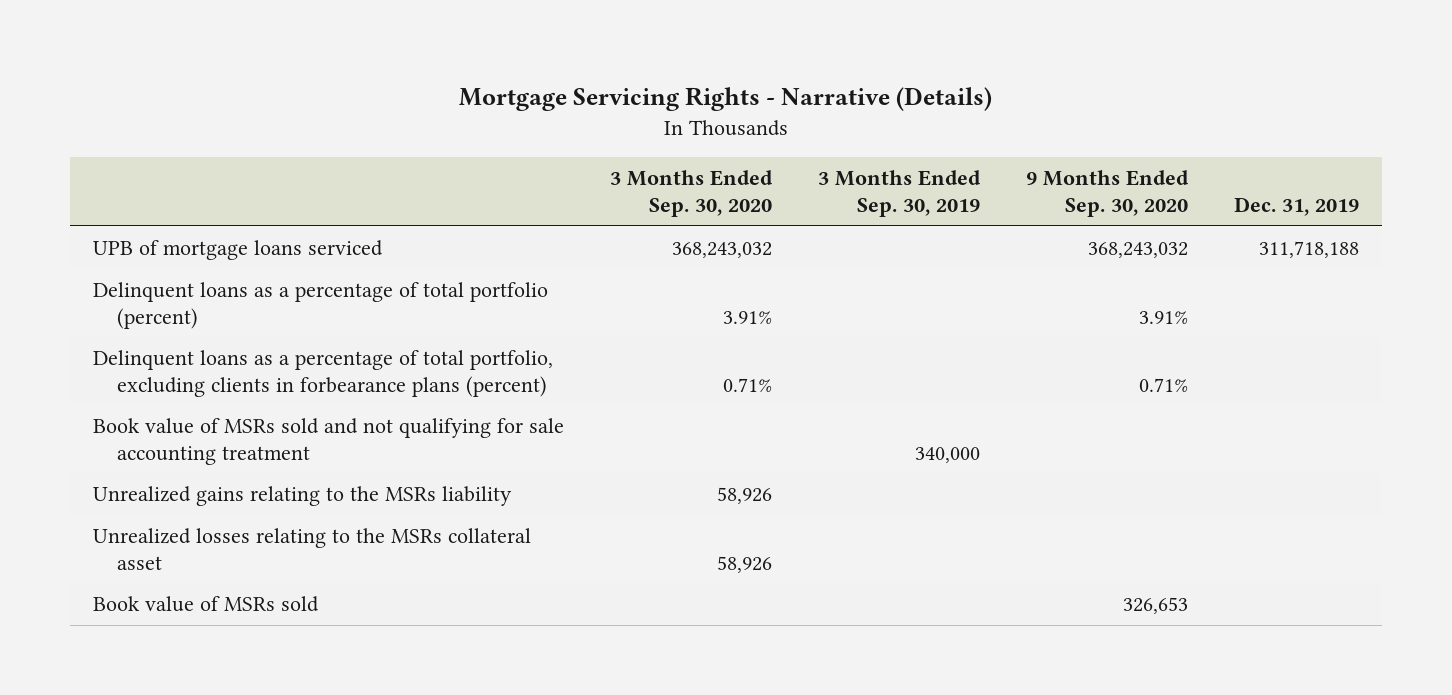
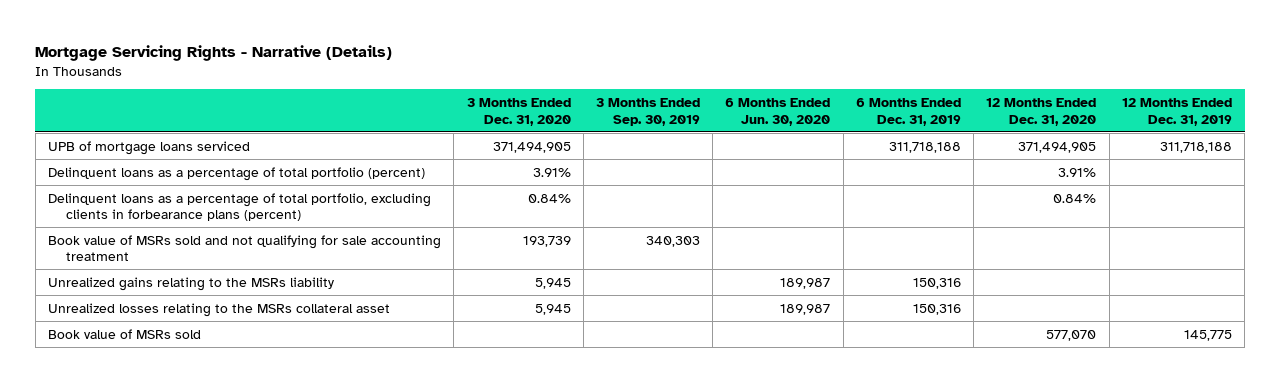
- | 3 Months Ended Sep. 30, 2020 | 3 Months Ended Sep. 30, 2019 | 9 Months Ended Sep. 30, 2020 | Dec. 31, 2019
+ | 3 Months Ended Dec. 31, 2020 | 3 Months Ended Sep. 30, 2019 | 6 Months Ended Jun. 30, 2020 | 6 Months Ended Dec. 31, 2019 | 12 Months Ended Dec. 31, 2020 | 12 Months Ended Dec. 31, 2019
- Book value of MSRs sold and not qualifying for sale accounting treatment | | 340,000 | |
+ Book value of MSRs sold and not qualifying for sale accounting treatment | 193,739 | 340,303 | | | |

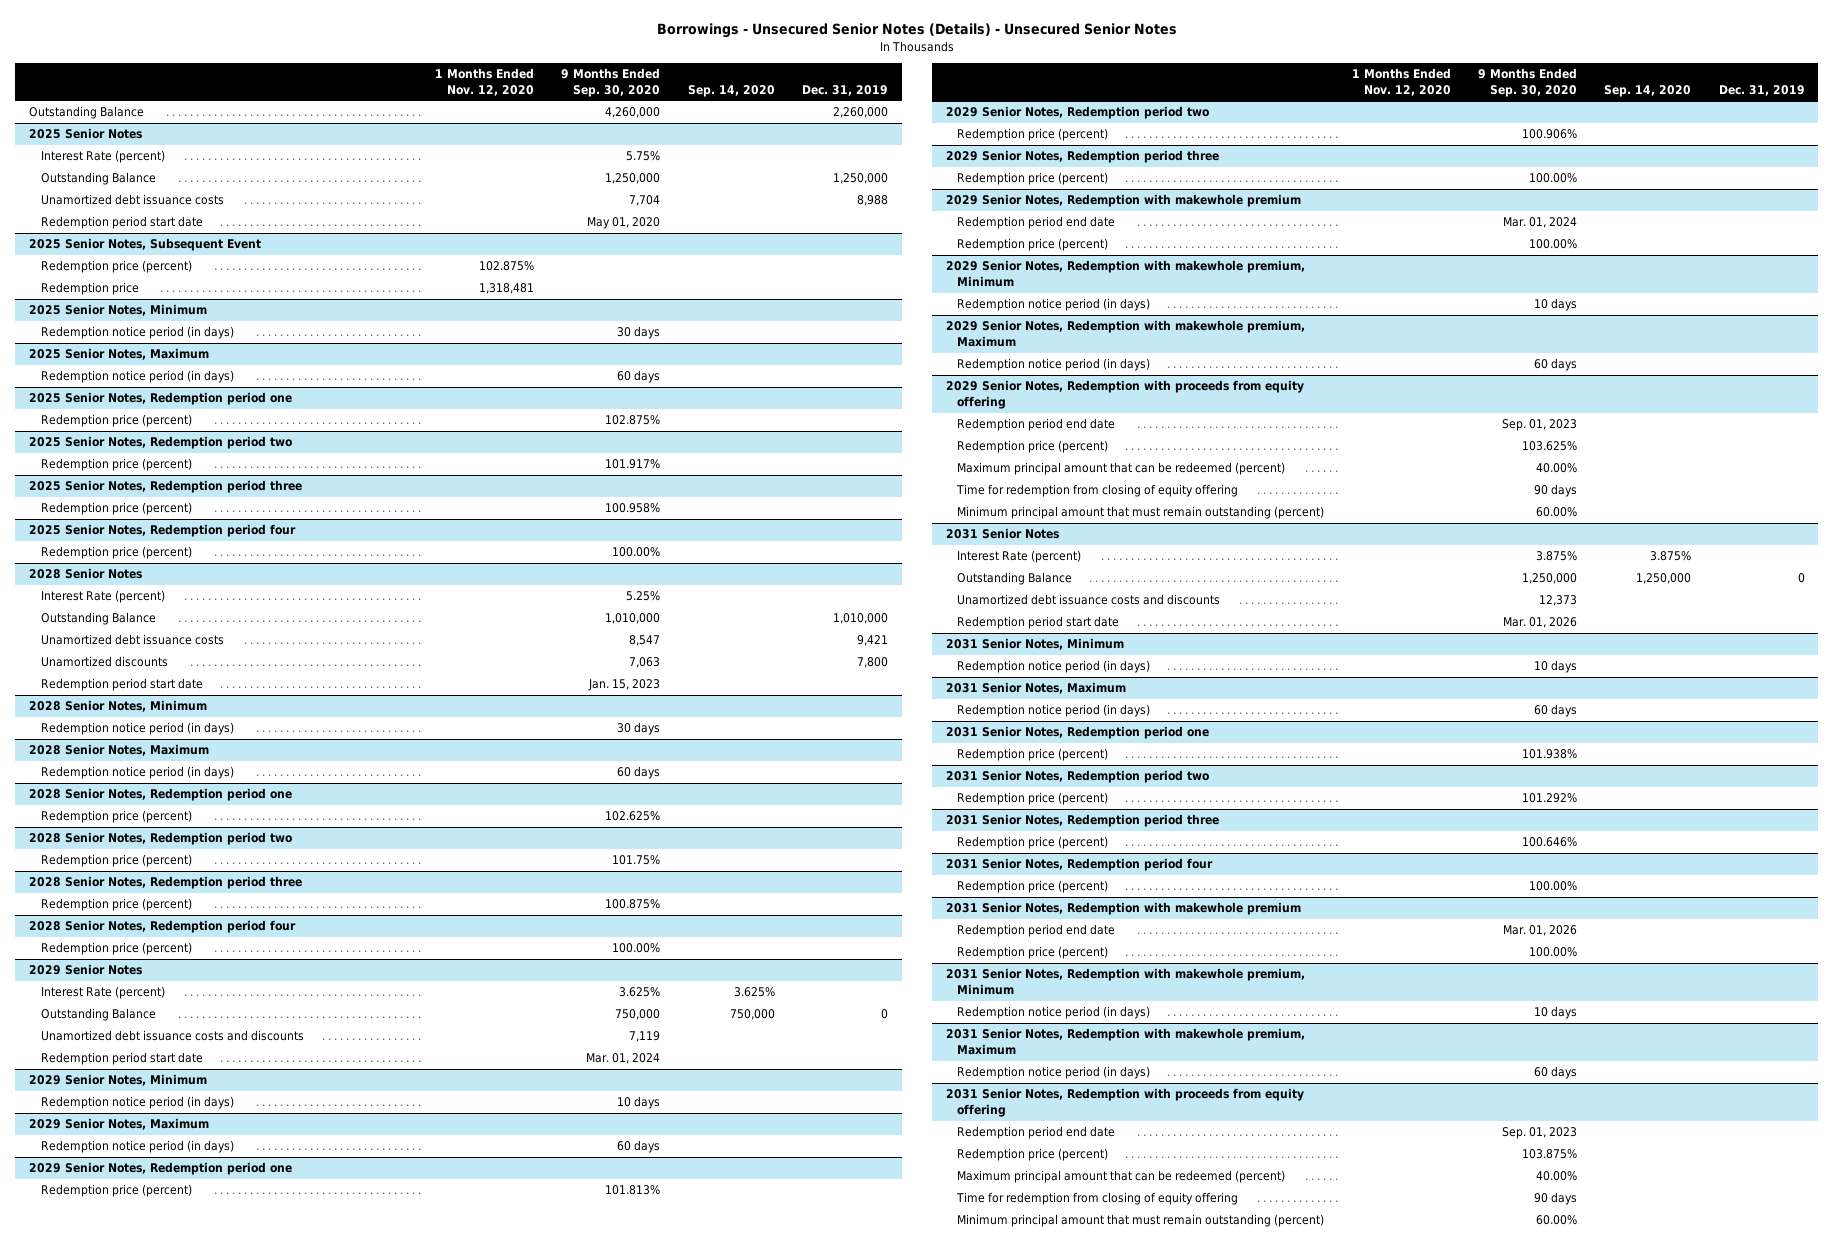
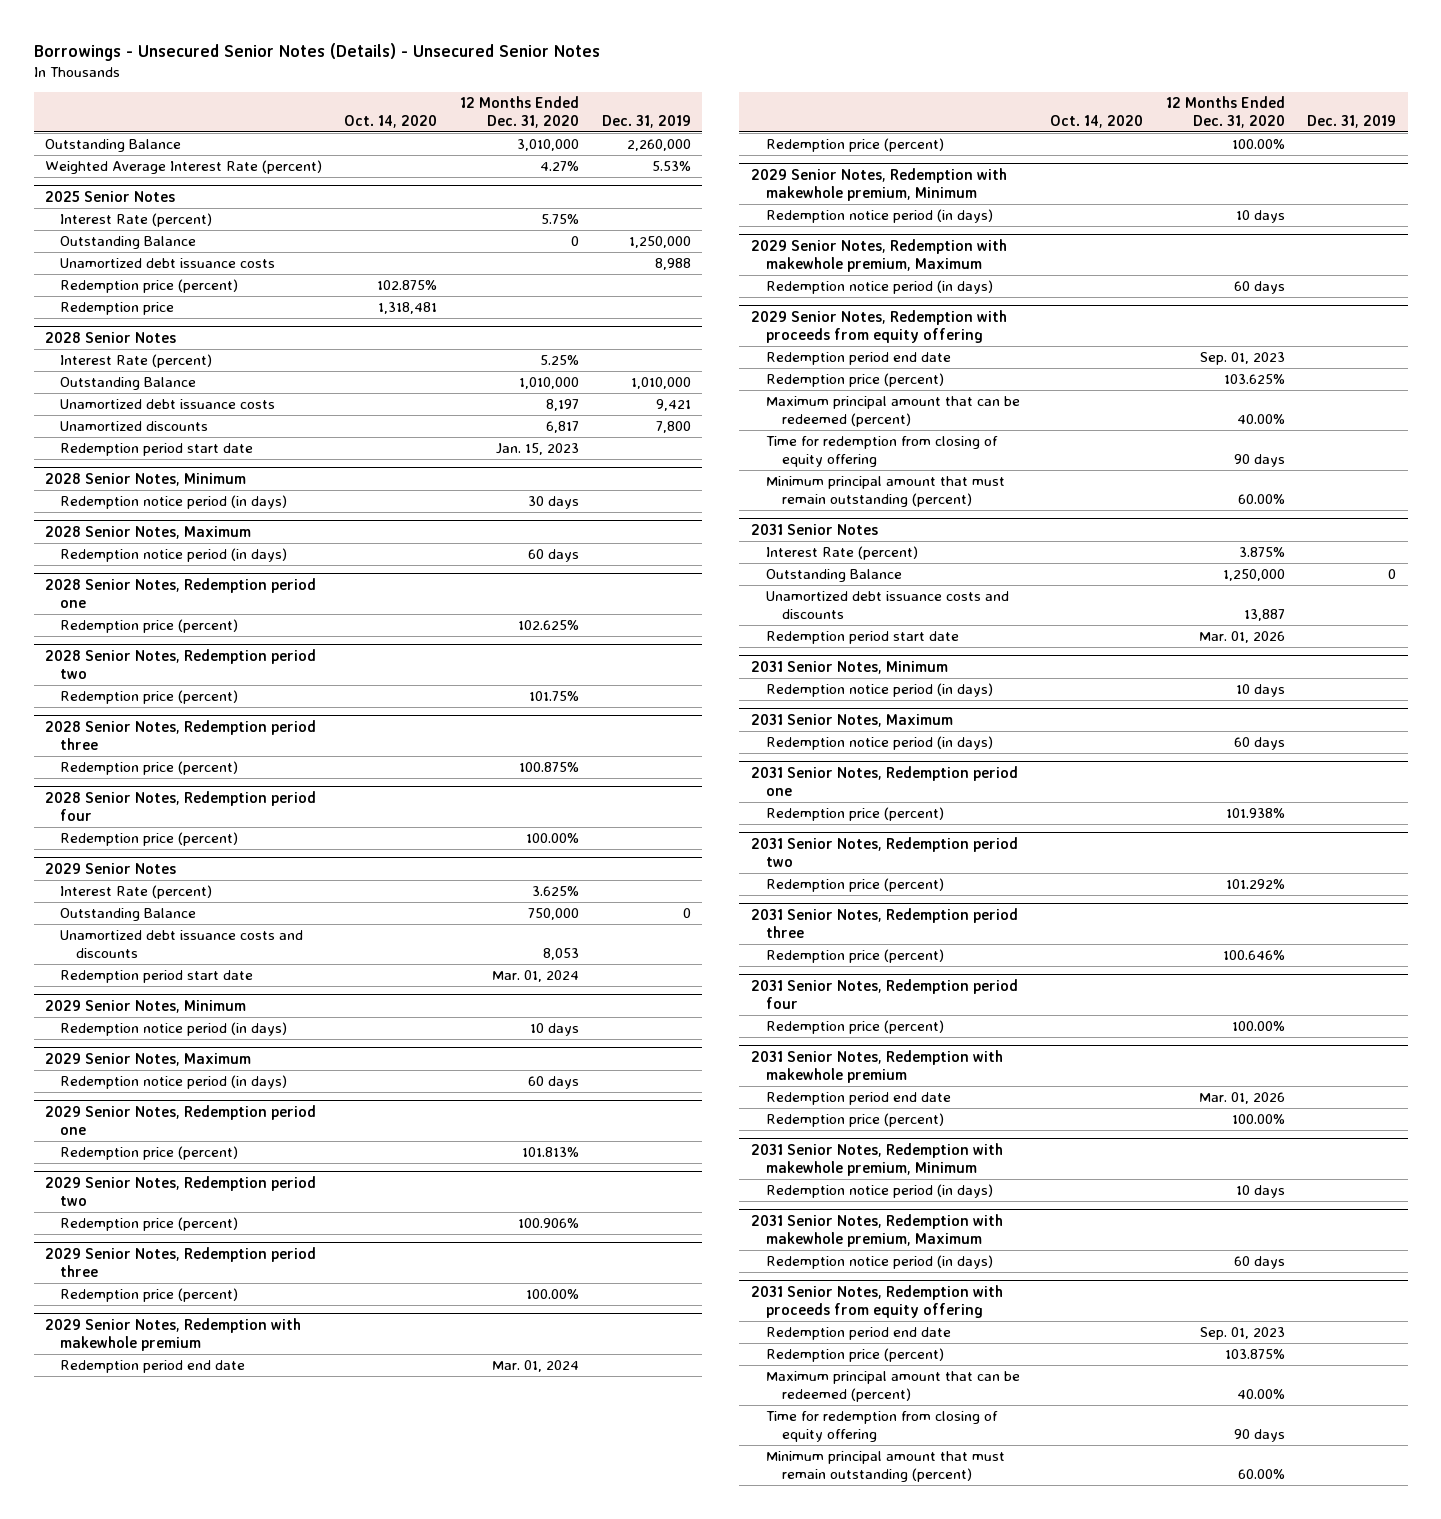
- | 1 Months Ended Nov. 12, 2020 | 9 Months Ended Sep. 30, 2020 | Sep. 14, 2020 | Dec. 31, 2019
+ | Oct. 14, 2020 | 12 Months Ended Dec. 31, 2020 | Dec. 31, 2019
+ Weighted Average Interest Rate (percent) | | 4.27% | 5.53%
@ 2025 Senior Notes
- Redemption period start date | | May 01, 2020 | |
- 2025 Senior Notes, Subsequent Event
- Redemption price (percent) | 102.875% | | |
- Redemption price | 1,318,481 | | |
- 2025 Senior Notes, Minimum
- Redemption notice period (in days) | | 30 days | |
- 2025 Senior Notes, Maximum
- Redemption notice period (in days) | | 60 days | |
- 2025 Senior Notes, Redemption period one
- Redemption price (percent) | | 102.875% | |
- 2025 Senior Notes, Redemption period two
- Redemption price (percent) | | 101.917% | |
- 2025 Senior Notes, Redemption period three
- Redemption price (percent) | | 100.958% | |
- 2025 Senior Notes, Redemption period four
- Redemption price (percent) | | 100.00% | |
@ 2025 Senior Notes
+ Redemption price (percent) | 102.875% | |
+ Redemption price | 1,318,481 | |

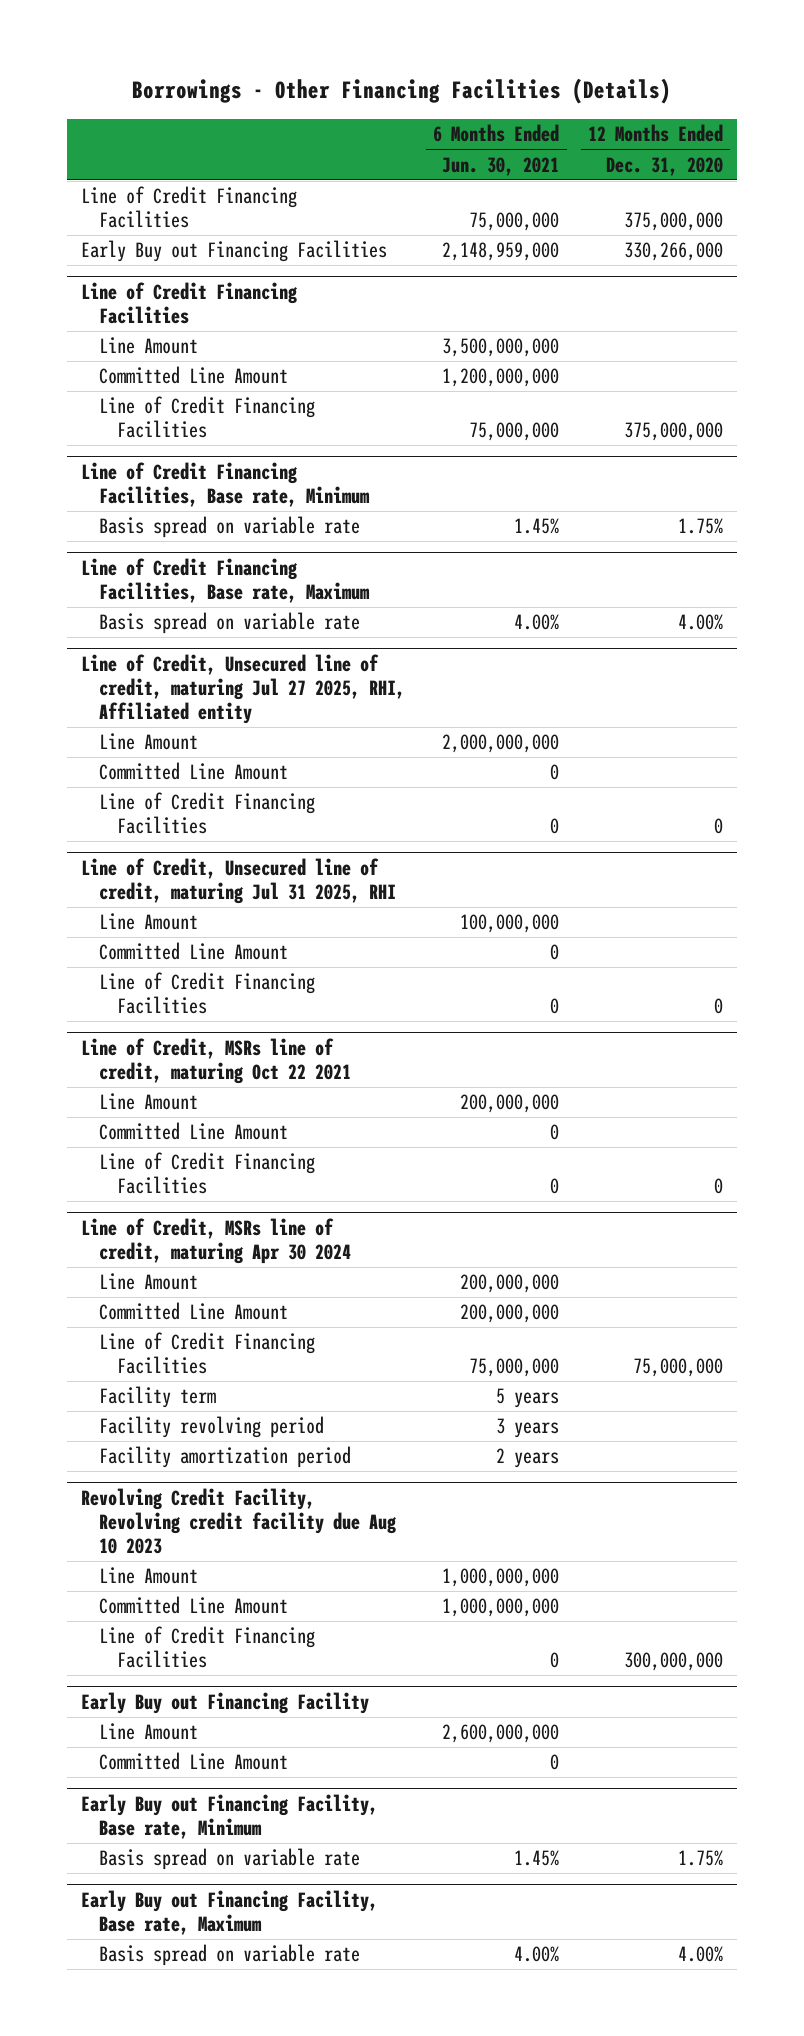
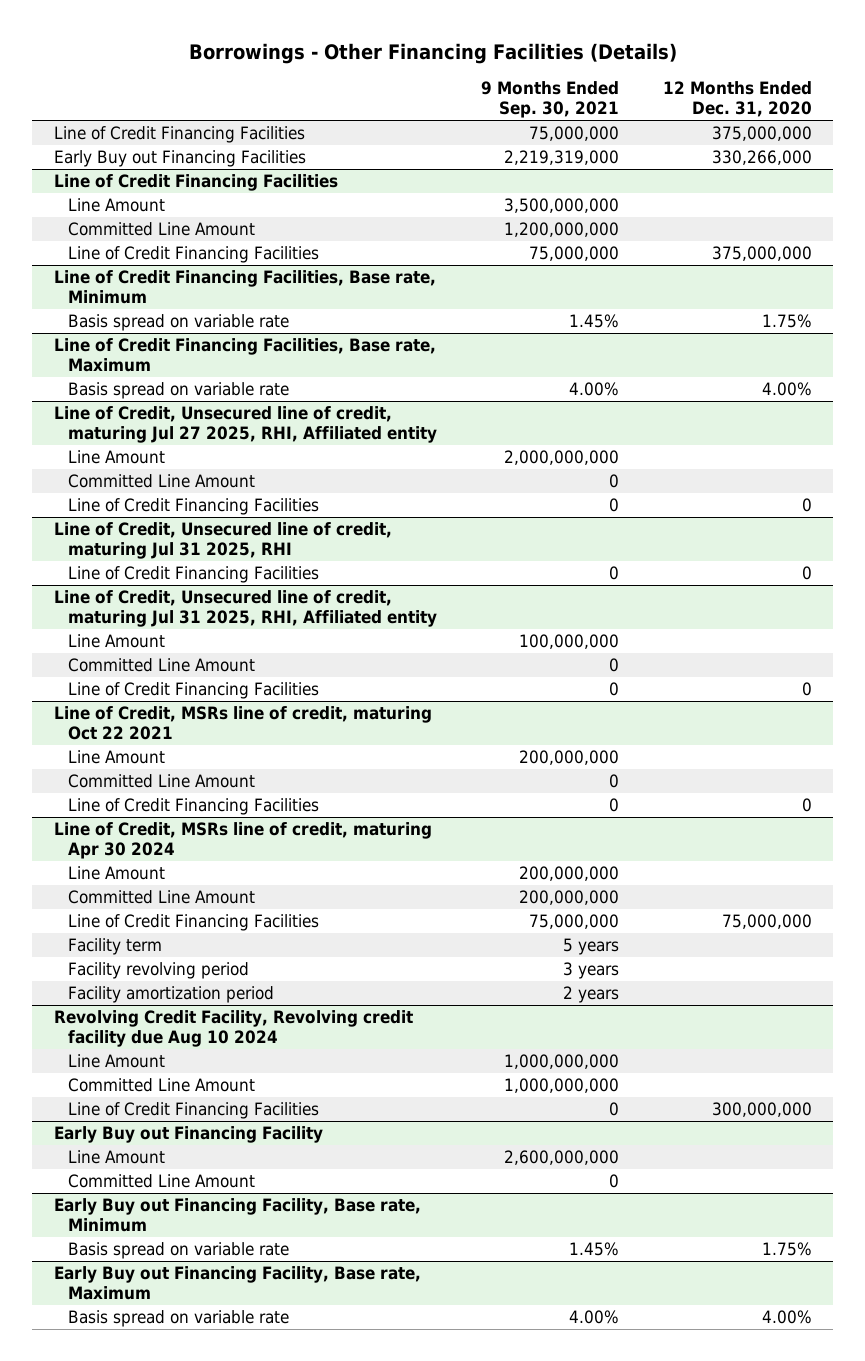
- | 6 Months Ended Jun. 30, 2021 | 12 Months Ended Dec. 31, 2020
+ | 9 Months Ended Sep. 30, 2021 | 12 Months Ended Dec. 31, 2020
@ Line of Credit, Unsecured line of credit, maturing Jul 31 2025, RHI
- Line Amount | 100,000,000 |
- Committed Line Amount | 0 |
+ Line of Credit, Unsecured line of credit, maturing Jul 31 2025, RHI, Affiliated entity
+ Line Amount | 100,000,000 |
+ Committed Line Amount | 0 |
+ Line of Credit Financing Facilities | 0 | 0
- Revolving Credit Facility, Revolving credit facility due Aug 10 2023
+ Revolving Credit Facility, Revolving credit facility due Aug 10 2024

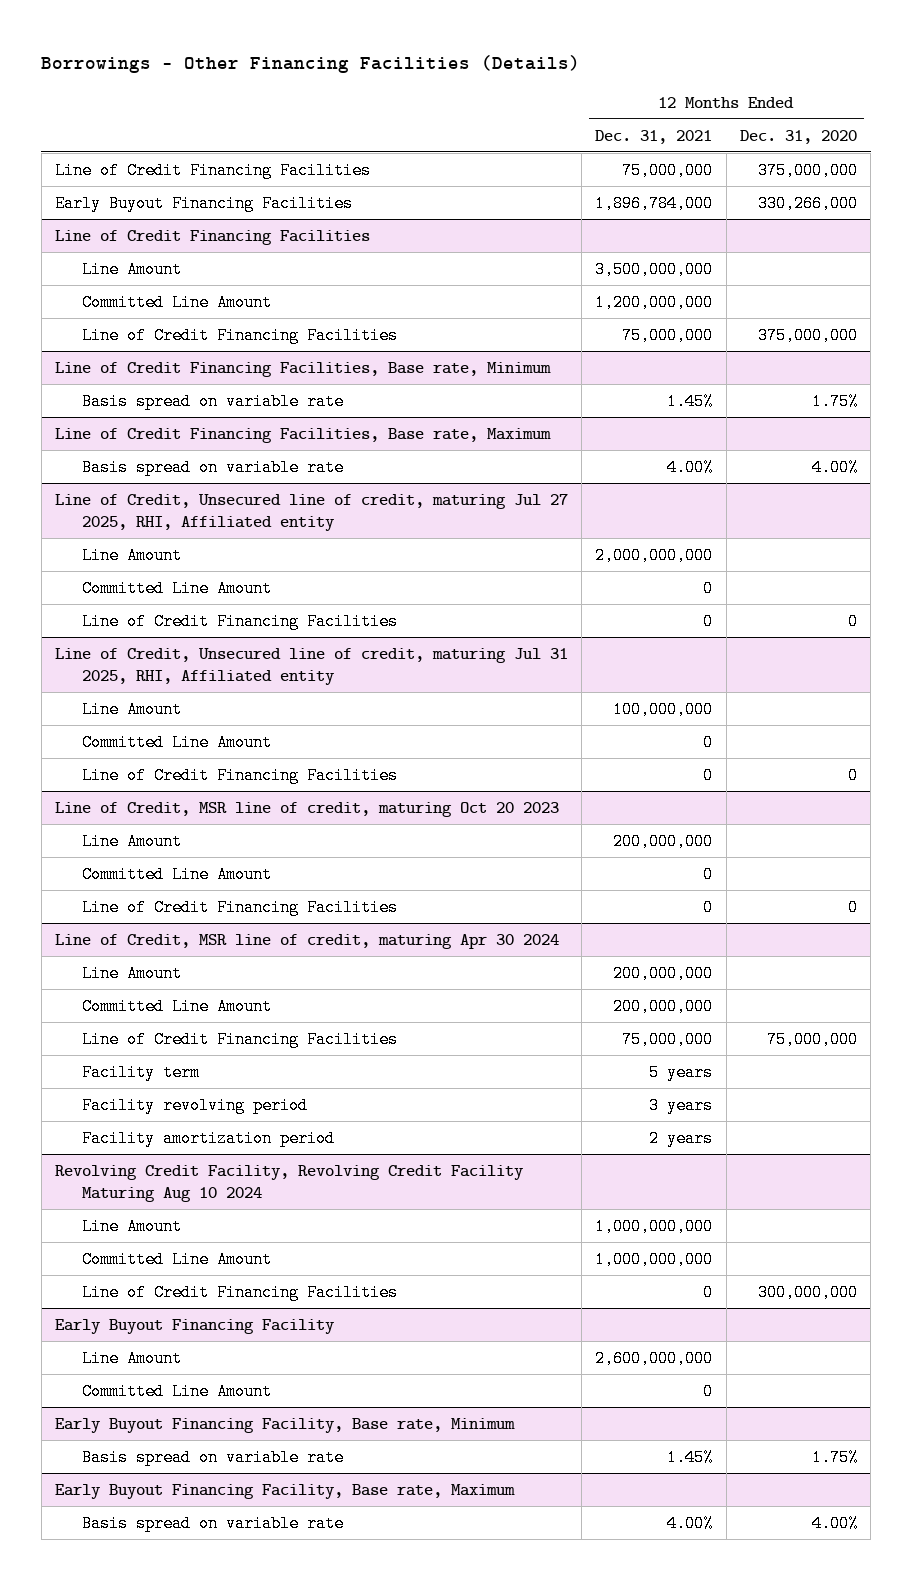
- | 9 Months Ended Sep. 30, 2021 | 12 Months Ended Dec. 31, 2020
+ | 12 Months Ended Dec. 31, 2021 | 12 Months Ended Dec. 31, 2020
- Early Buy out Financing Facilities | 2,219,319,000 | 330,266,000
+ Early Buyout Financing Facilities | 1,896,784,000 | 330,266,000
- Line of Credit, Unsecured line of credit, maturing Jul 31 2025, RHI
- Line of Credit Financing Facilities | 0 | 0
- Line of Credit, MSRs line of credit, maturing Oct 22 2021
+ Line of Credit, MSR line of credit, maturing Oct 20 2023
- Line of Credit, MSRs line of credit, maturing Apr 30 2024
+ Line of Credit, MSR line of credit, maturing Apr 30 2024
- Revolving Credit Facility, Revolving credit facility due Aug 10 2024
+ Revolving Credit Facility, Revolving Credit Facility Maturing Aug 10 2024
- Early Buy out Financing Facility
+ Early Buyout Financing Facility
- Early Buy out Financing Facility, Base rate, Minimum
+ Early Buyout Financing Facility, Base rate, Minimum
- Early Buy out Financing Facility, Base rate, Maximum
+ Early Buyout Financing Facility, Base rate, Maximum

